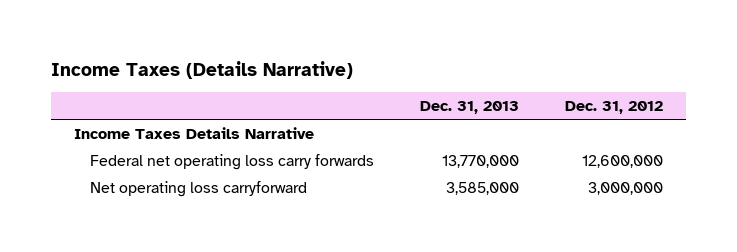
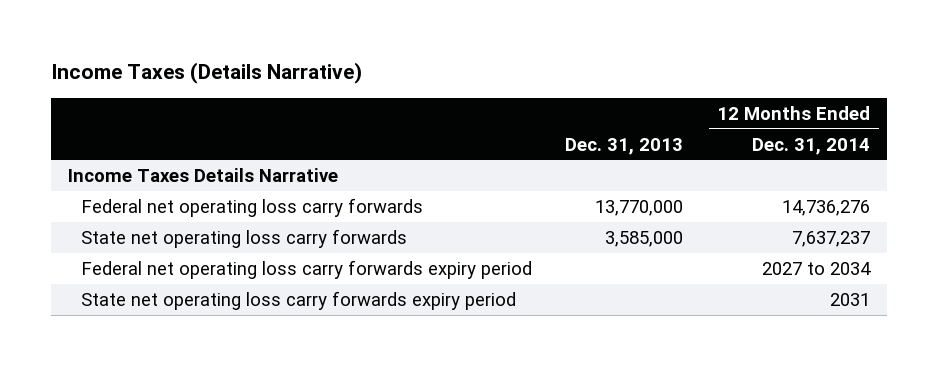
- | Dec. 31, 2013 | Dec. 31, 2012
+ | Dec. 31, 2013 | 12 Months Ended Dec. 31, 2014
- Net operating loss carryforward | 3,585,000 | 3,000,000
+ State net operating loss carry forwards | 3,585,000 | 7,637,237
+ Federal net operating loss carry forwards expiry period | | 2027 to 2034
+ State net operating loss carry forwards expiry period | | 2031

